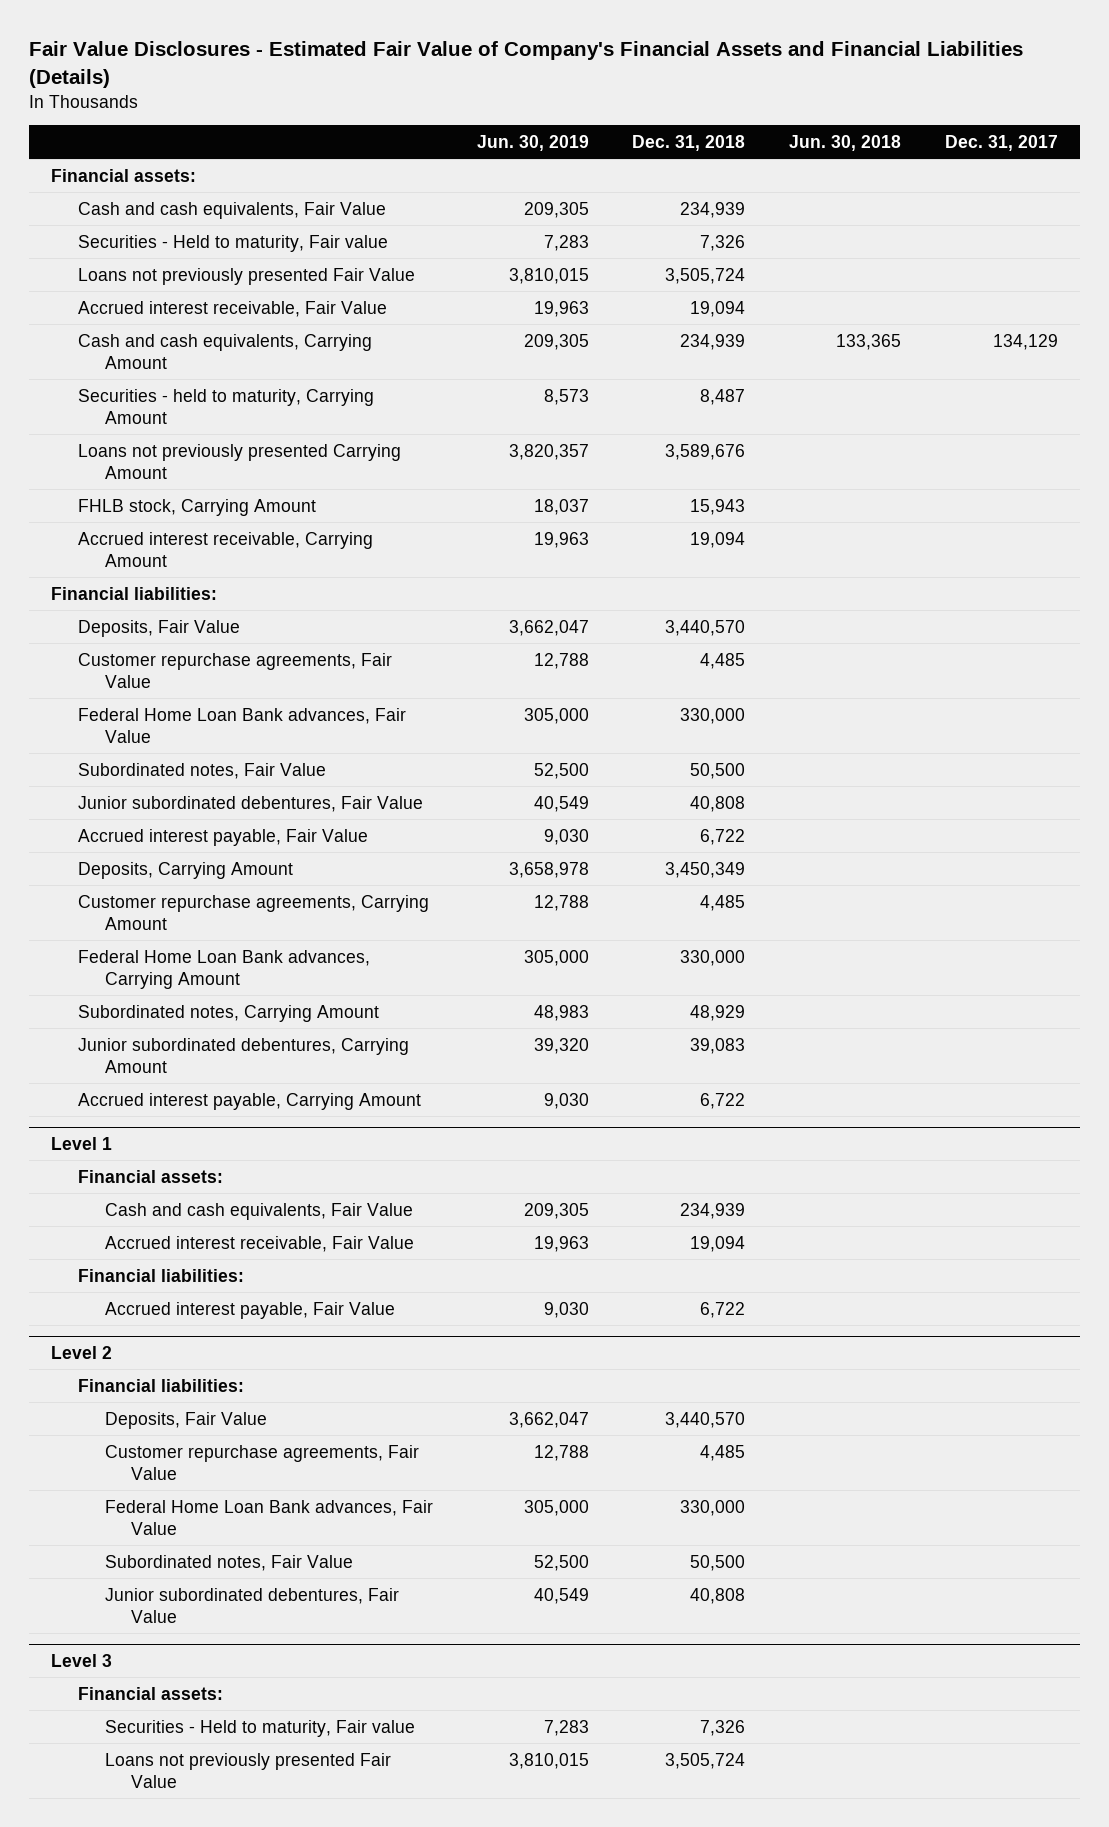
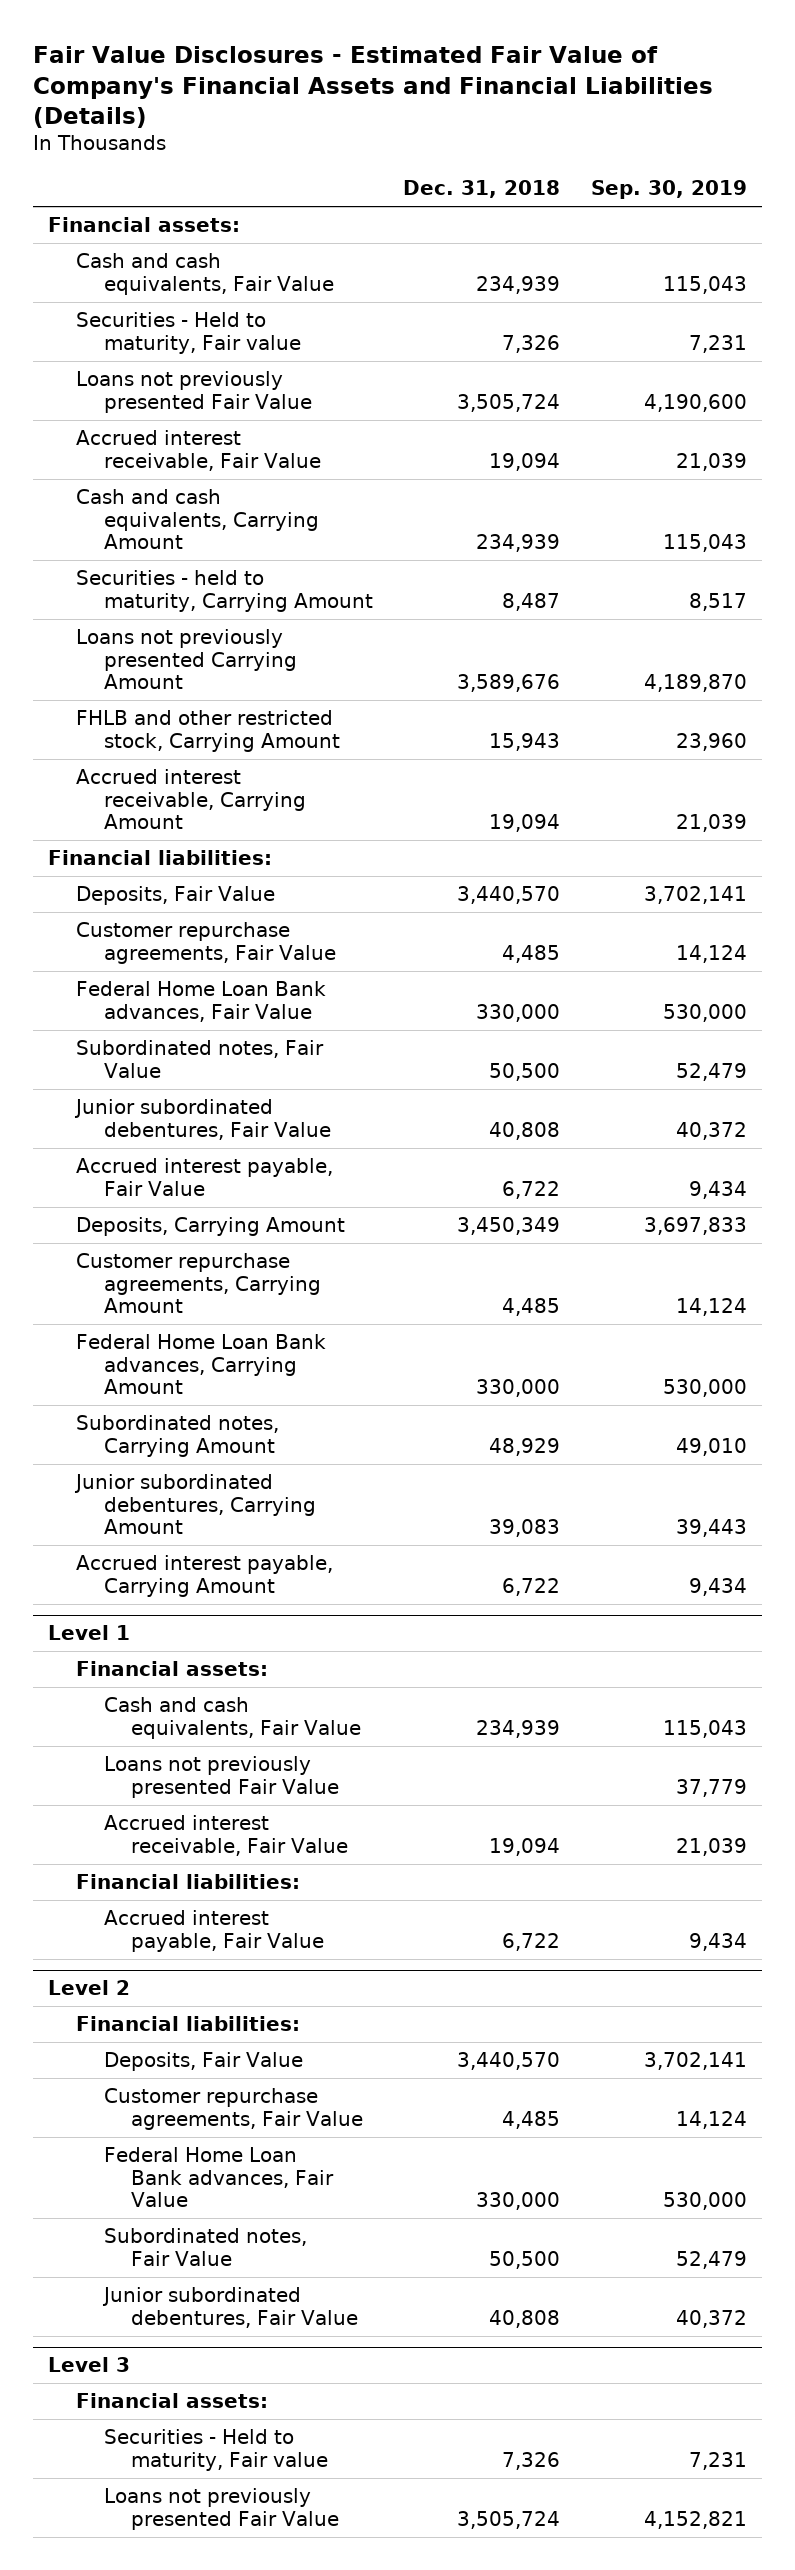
- | Jun. 30, 2019 | Dec. 31, 2018 | Jun. 30, 2018 | Dec. 31, 2017
+ | Dec. 31, 2018 | Sep. 30, 2019
- FHLB stock, Carrying Amount | 18,037 | 15,943 | |
+ FHLB and other restricted stock, Carrying Amount | 15,943 | 23,960
@ Level 1
+ Loans not previously presented Fair Value | | 37,779

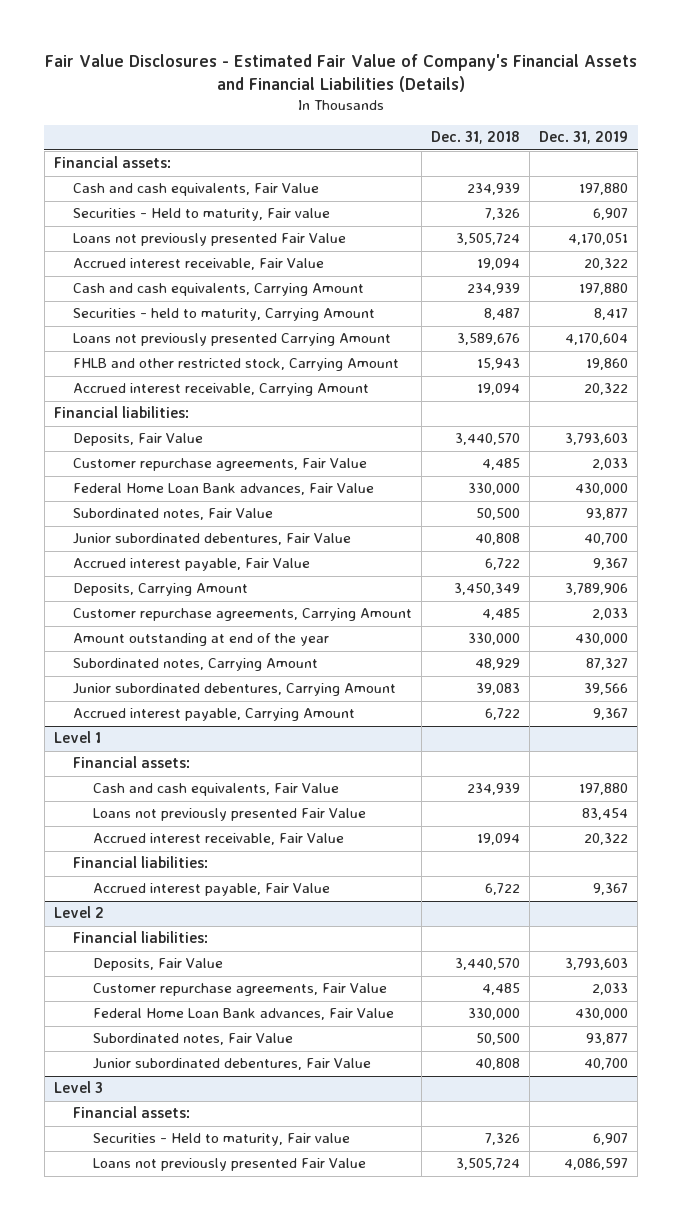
- | Dec. 31, 2018 | Sep. 30, 2019
+ | Dec. 31, 2018 | Dec. 31, 2019
- Federal Home Loan Bank advances, Carrying Amount | 330,000 | 530,000
+ Amount outstanding at end of the year | 330,000 | 430,000

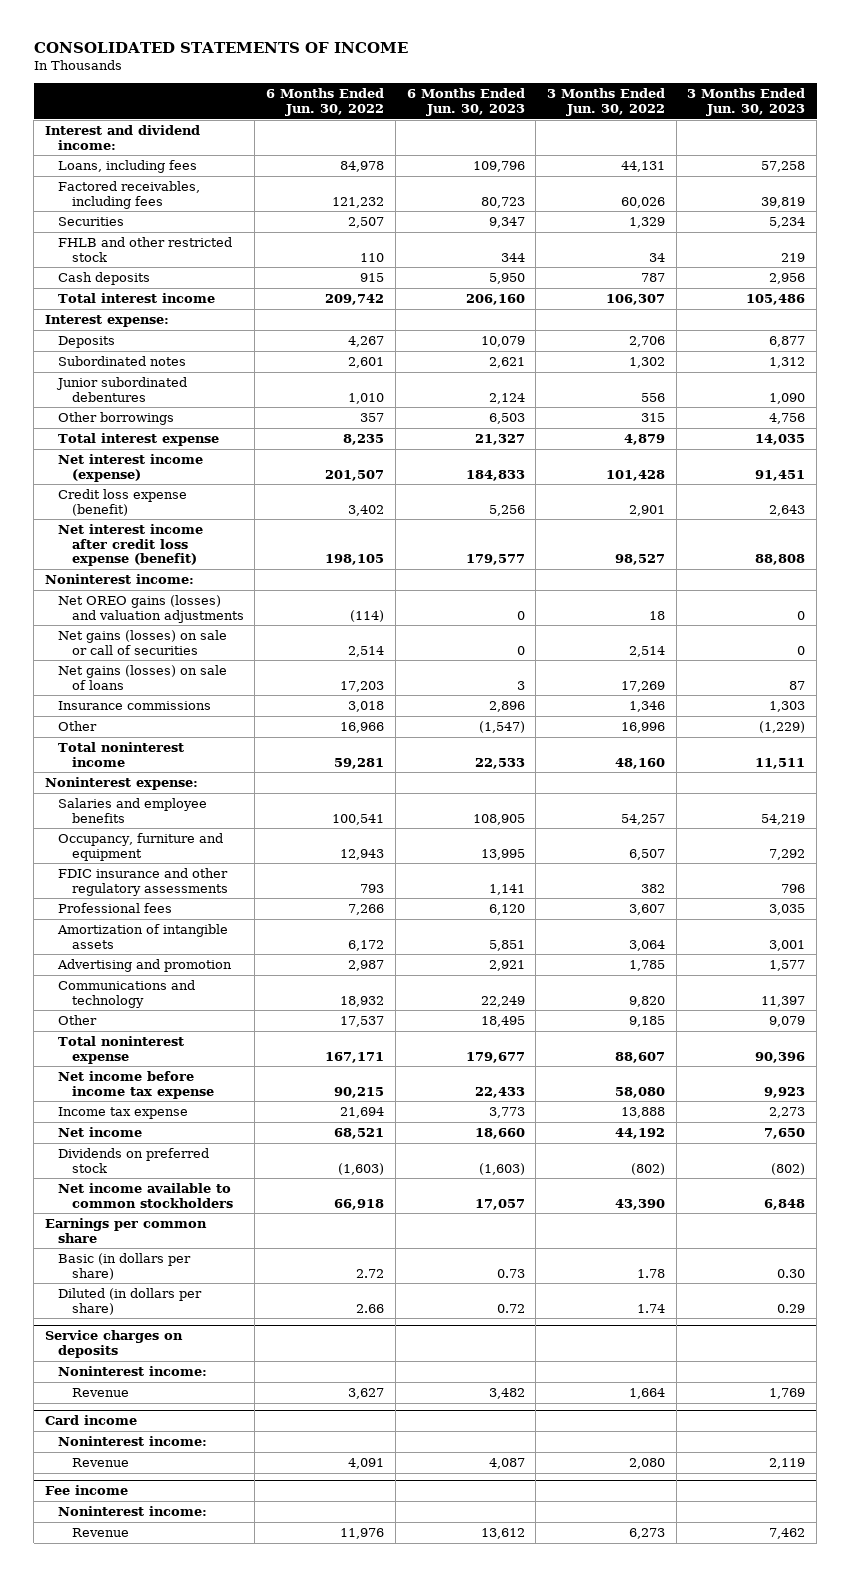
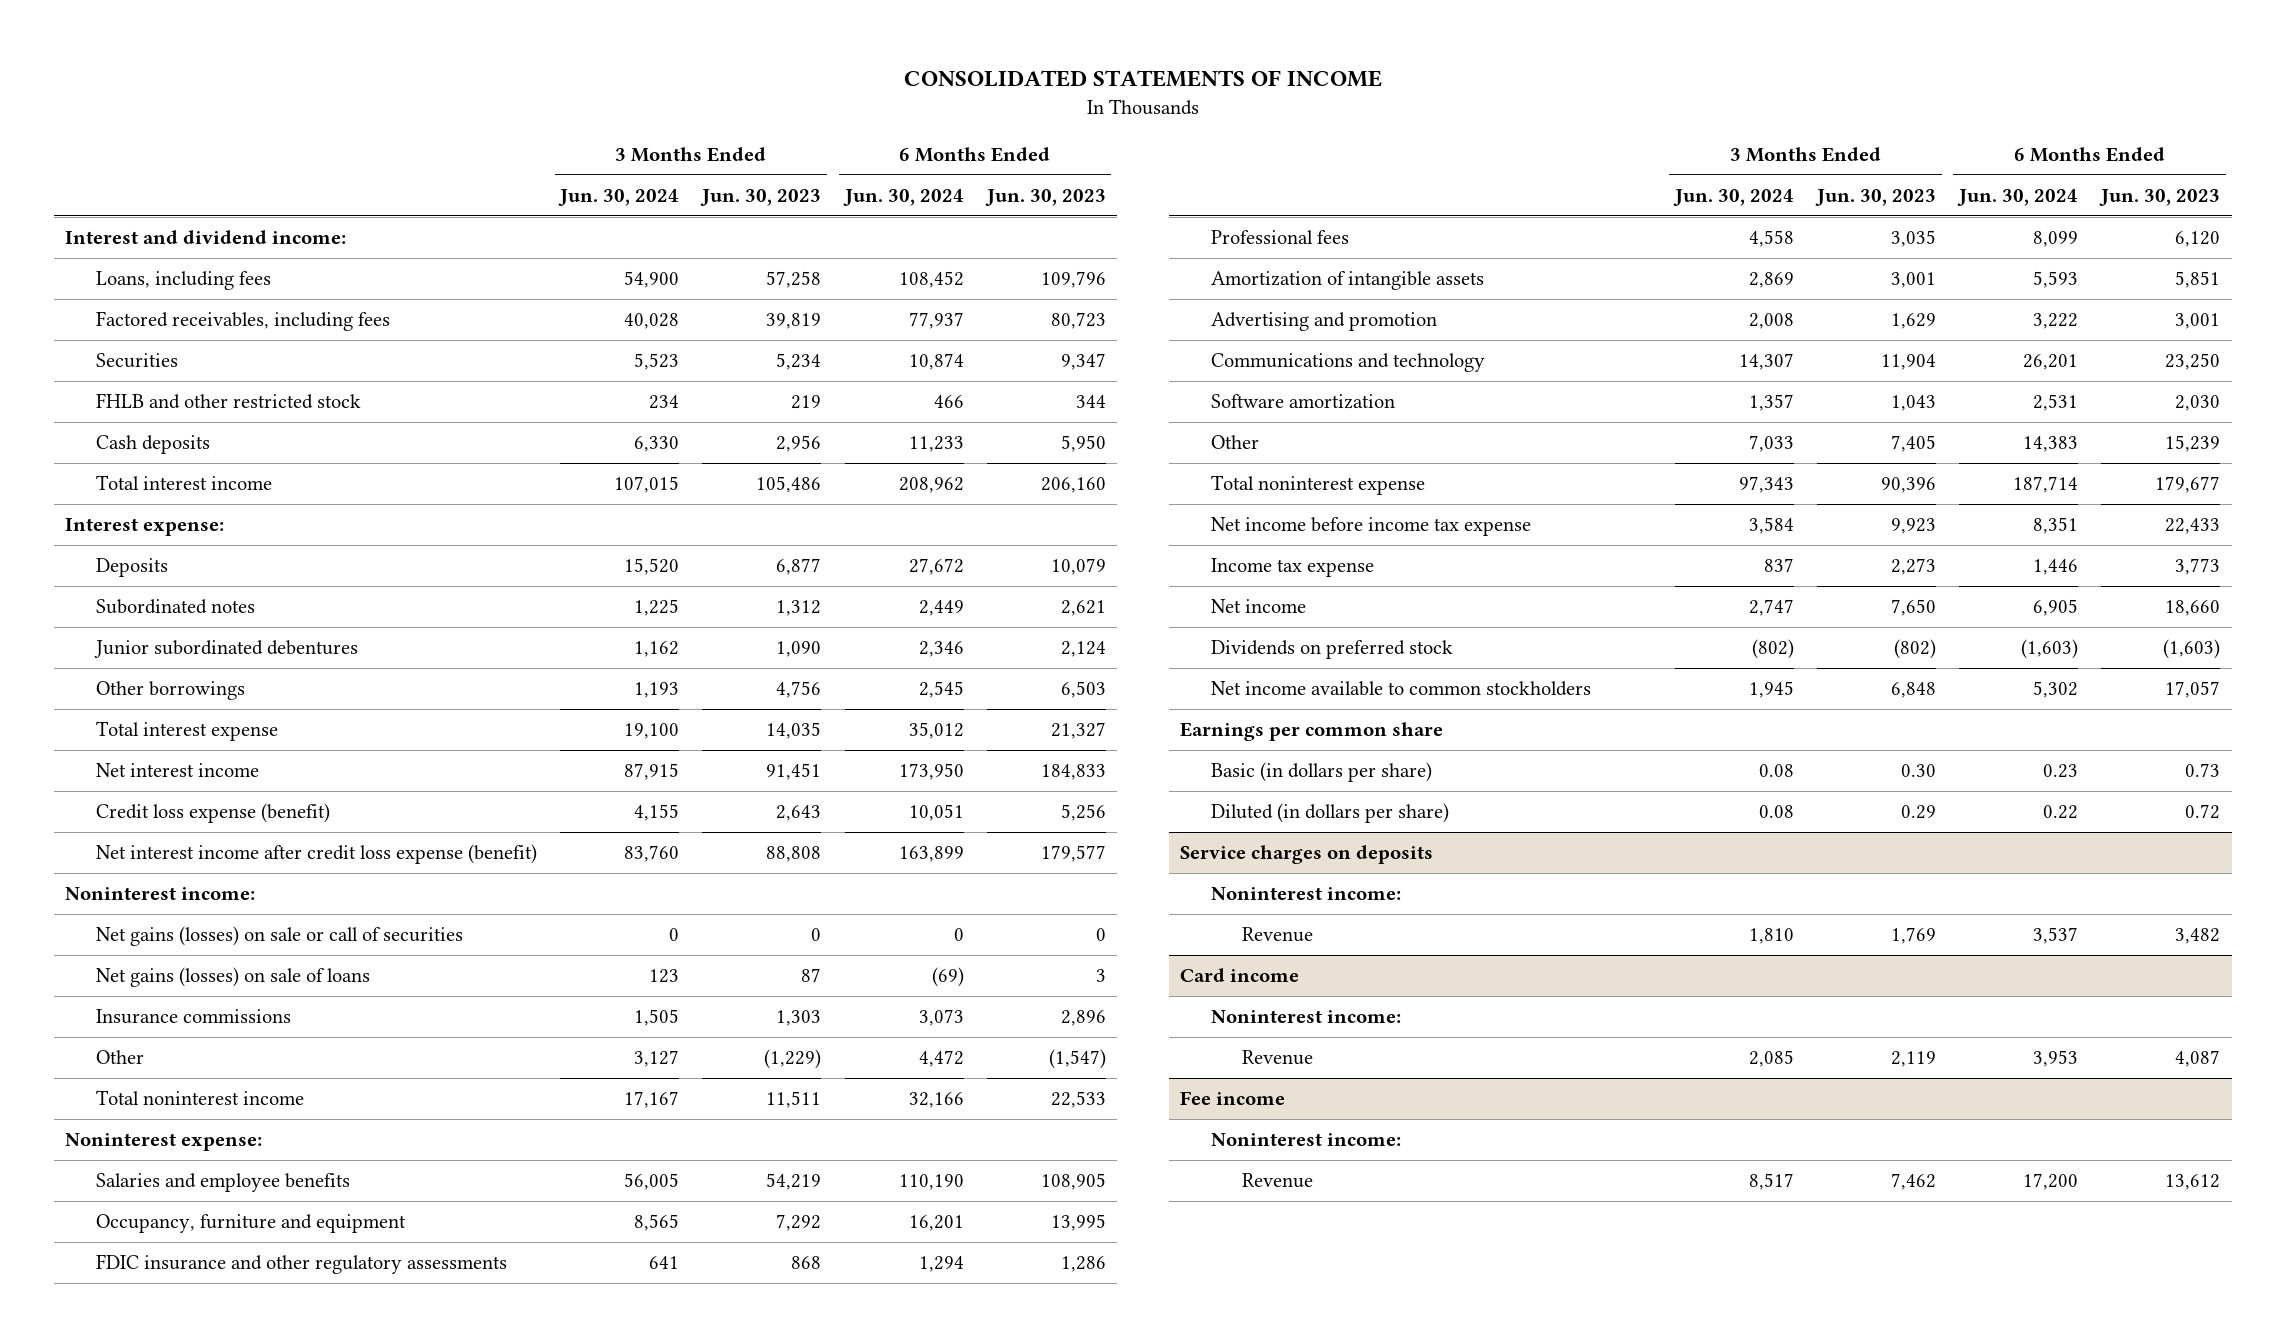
- | 6 Months Ended Jun. 30, 2022 | 6 Months Ended Jun. 30, 2023 | 3 Months Ended Jun. 30, 2022 | 3 Months Ended Jun. 30, 2023
+ | 3 Months Ended Jun. 30, 2024 | 3 Months Ended Jun. 30, 2023 | 6 Months Ended Jun. 30, 2024 | 6 Months Ended Jun. 30, 2023
- Net interest income (expense) | 201,507 | 184,833 | 101,428 | 91,451
+ Net interest income | 87,915 | 91,451 | 173,950 | 184,833
- Net OREO gains (losses) and valuation adjustments | (114) | 0 | 18 | 0
- FDIC insurance and other regulatory assessments | 793 | 1,141 | 382 | 796
+ FDIC insurance and other regulatory assessments | 641 | 868 | 1,294 | 1,286
- Advertising and promotion | 2,987 | 2,921 | 1,785 | 1,577
- Communications and technology | 18,932 | 22,249 | 9,820 | 11,397
- Other | 17,537 | 18,495 | 9,185 | 9,079
+ Advertising and promotion | 2,008 | 1,629 | 3,222 | 3,001
+ Communications and technology | 14,307 | 11,904 | 26,201 | 23,250
+ Software amortization | 1,357 | 1,043 | 2,531 | 2,030
+ Other | 7,033 | 7,405 | 14,383 | 15,239

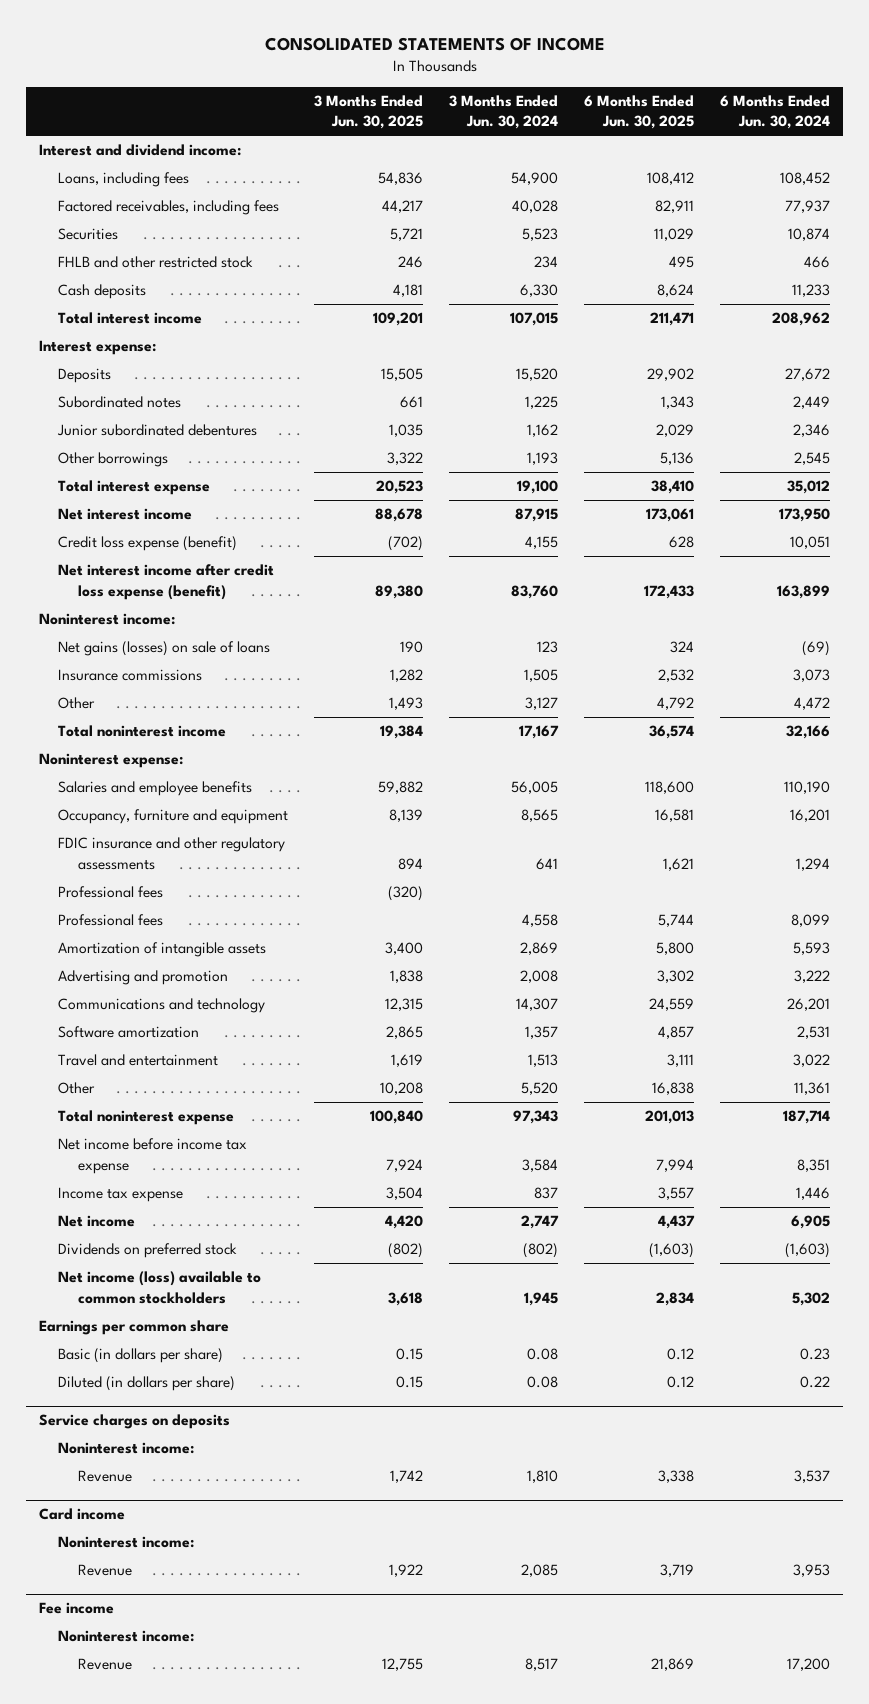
- | 3 Months Ended Jun. 30, 2024 | 3 Months Ended Jun. 30, 2023 | 6 Months Ended Jun. 30, 2024 | 6 Months Ended Jun. 30, 2023
+ | 3 Months Ended Jun. 30, 2025 | 3 Months Ended Jun. 30, 2024 | 6 Months Ended Jun. 30, 2025 | 6 Months Ended Jun. 30, 2024
- Net gains (losses) on sale or call of securities | 0 | 0 | 0 | 0
+ Professional fees | (320) | | |
- Other | 7,033 | 7,405 | 14,383 | 15,239
+ Travel and entertainment | 1,619 | 1,513 | 3,111 | 3,022
+ Other | 10,208 | 5,520 | 16,838 | 11,361
- Net income available to common stockholders | 1,945 | 6,848 | 5,302 | 17,057
+ Net income (loss) available to common stockholders | 3,618 | 1,945 | 2,834 | 5,302

